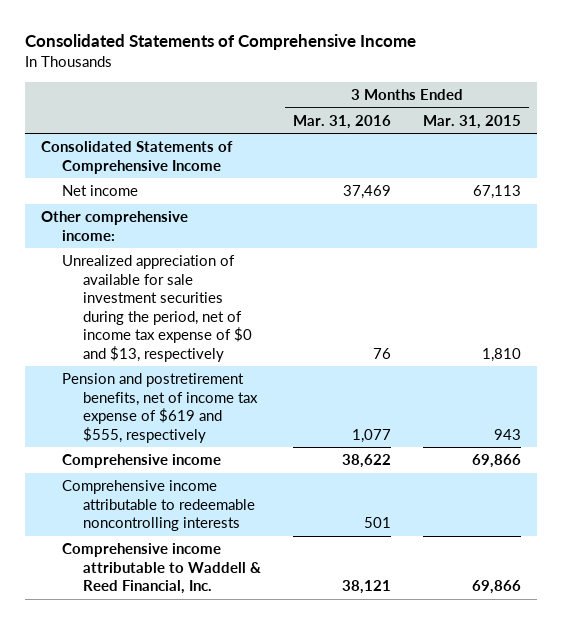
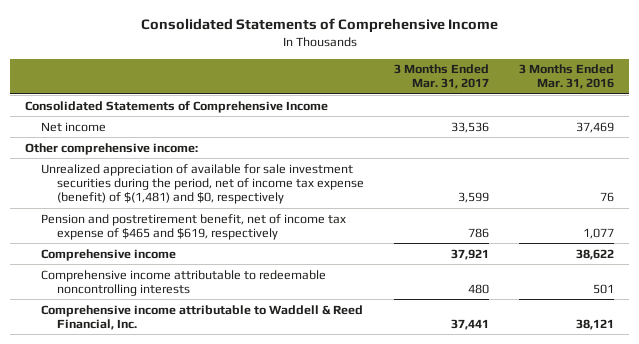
- | 3 Months Ended Mar. 31, 2016 | 3 Months Ended Mar. 31, 2015
+ | 3 Months Ended Mar. 31, 2017 | 3 Months Ended Mar. 31, 2016
- Unrealized appreciation of available for sale investment securities during the period, net of income tax expense of $0 and $13, respectively | 76 | 1,810
- Pension and postretirement benefits, net of income tax expense of $619 and $555, respectively | 1,077 | 943
+ Unrealized appreciation of available for sale investment securities during the period, net of income tax expense (benefit) of $(1,481) and $0, respectively | 3,599 | 76
+ Pension and postretirement benefit, net of income tax expense of $465 and $619, respectively | 786 | 1,077

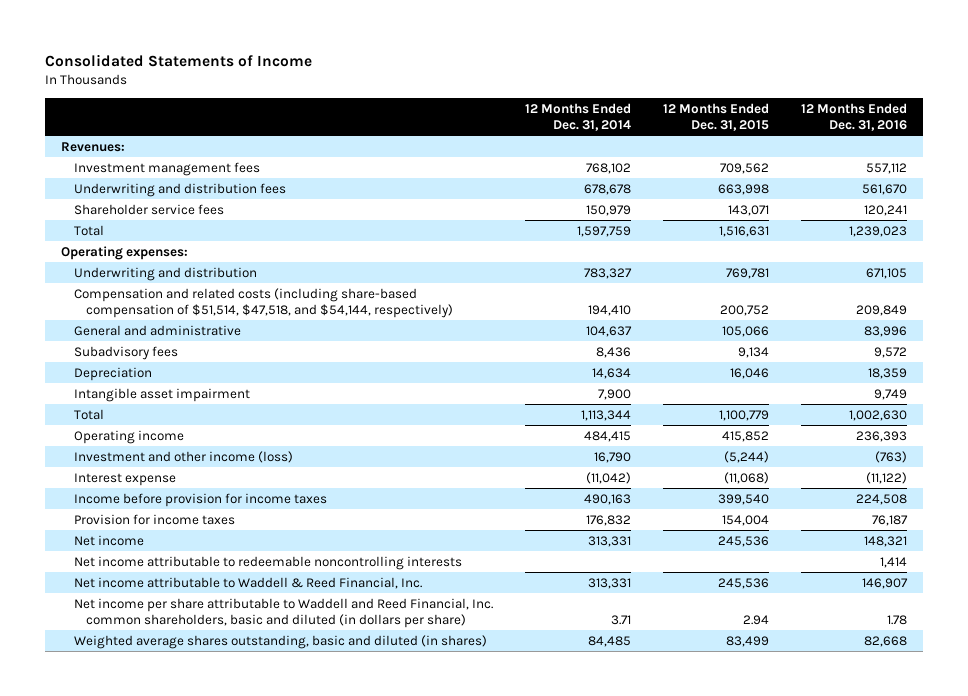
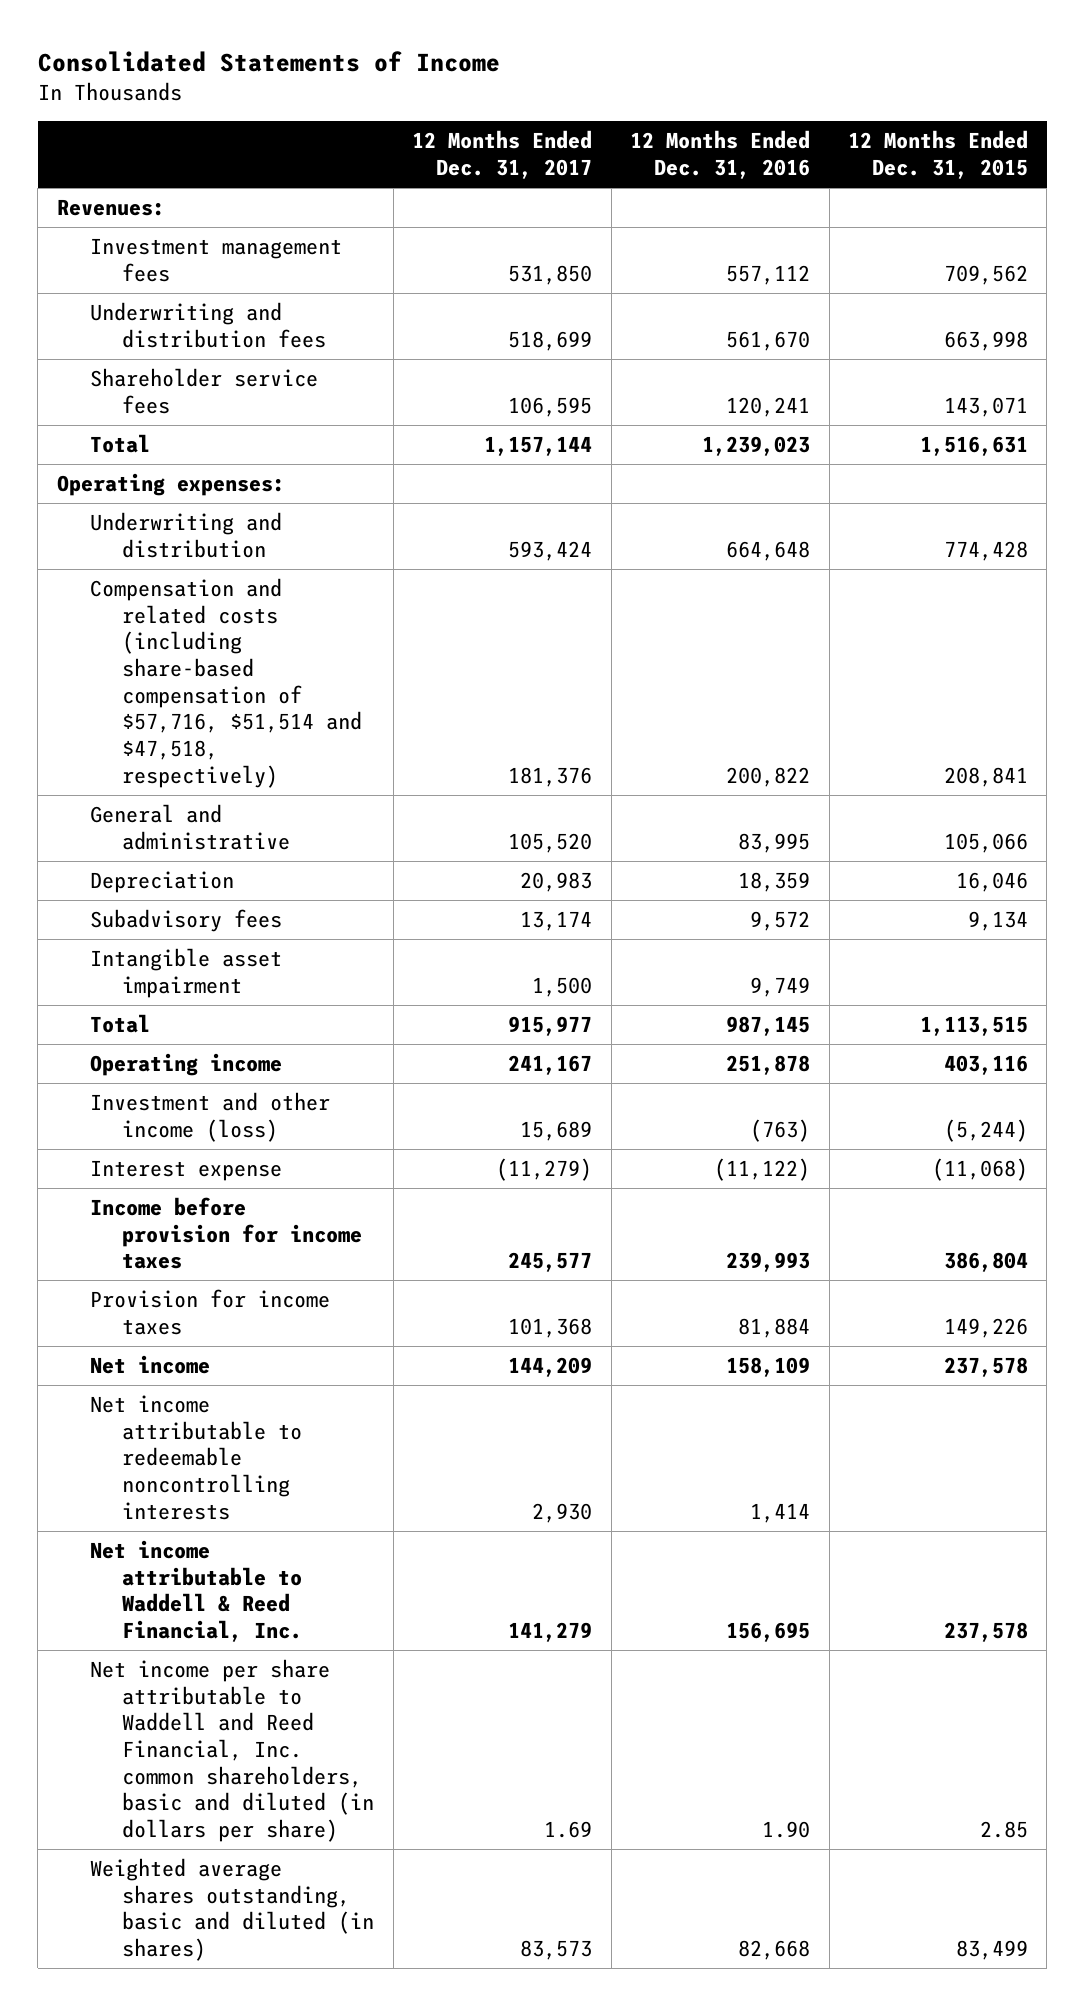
- | 12 Months Ended Dec. 31, 2014 | 12 Months Ended Dec. 31, 2015 | 12 Months Ended Dec. 31, 2016
+ | 12 Months Ended Dec. 31, 2017 | 12 Months Ended Dec. 31, 2016 | 12 Months Ended Dec. 31, 2015
- Underwriting and distribution | 783,327 | 769,781 | 671,105
- Compensation and related costs (including share-based compensation of $51,514, $47,518, and $54,144, respectively) | 194,410 | 200,752 | 209,849
- General and administrative | 104,637 | 105,066 | 83,996
+ Underwriting and distribution | 593,424 | 664,648 | 774,428
+ Compensation and related costs (including share-based compensation of $57,716, $51,514 and $47,518, respectively) | 181,376 | 200,822 | 208,841
+ General and administrative | 105,520 | 83,995 | 105,066
moved down: Subadvisory fees | 13,174 | 9,572 | 9,134
- Total | 1,113,344 | 1,100,779 | 1,002,630
- Operating income | 484,415 | 415,852 | 236,393
+ Total | 915,977 | 987,145 | 1,113,515
+ Operating income | 241,167 | 251,878 | 403,116
- Income before provision for income taxes | 490,163 | 399,540 | 224,508
- Provision for income taxes | 176,832 | 154,004 | 76,187
- Net income | 313,331 | 245,536 | 148,321
+ Income before provision for income taxes | 245,577 | 239,993 | 386,804
+ Provision for income taxes | 101,368 | 81,884 | 149,226
+ Net income | 144,209 | 158,109 | 237,578
- Net income attributable to Waddell & Reed Financial, Inc. | 313,331 | 245,536 | 146,907
- Net income per share attributable to Waddell and Reed Financial, Inc. common shareholders, basic and diluted (in dollars per share) | 3.71 | 2.94 | 1.78
+ Net income attributable to Waddell & Reed Financial, Inc. | 141,279 | 156,695 | 237,578
+ Net income per share attributable to Waddell and Reed Financial, Inc. common shareholders, basic and diluted (in dollars per share) | 1.69 | 1.90 | 2.85

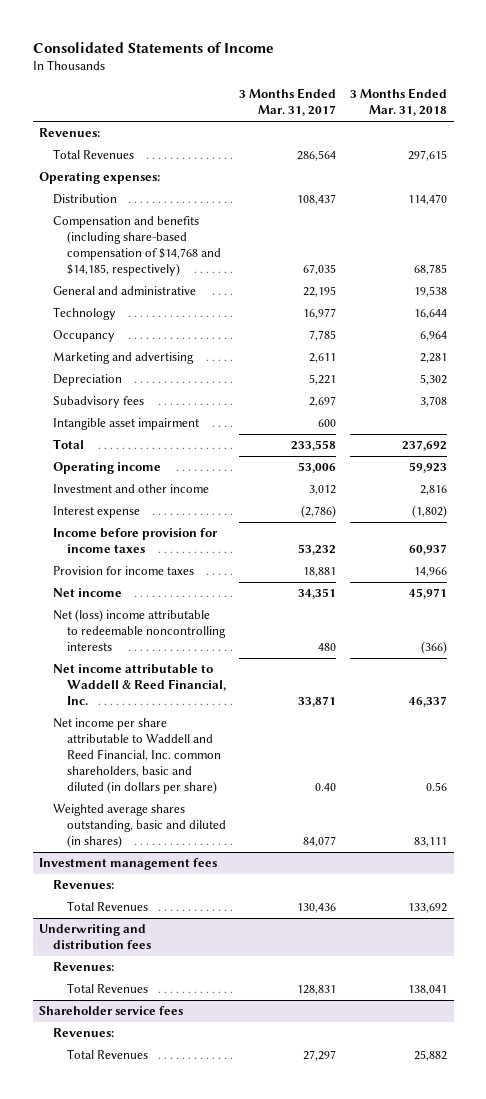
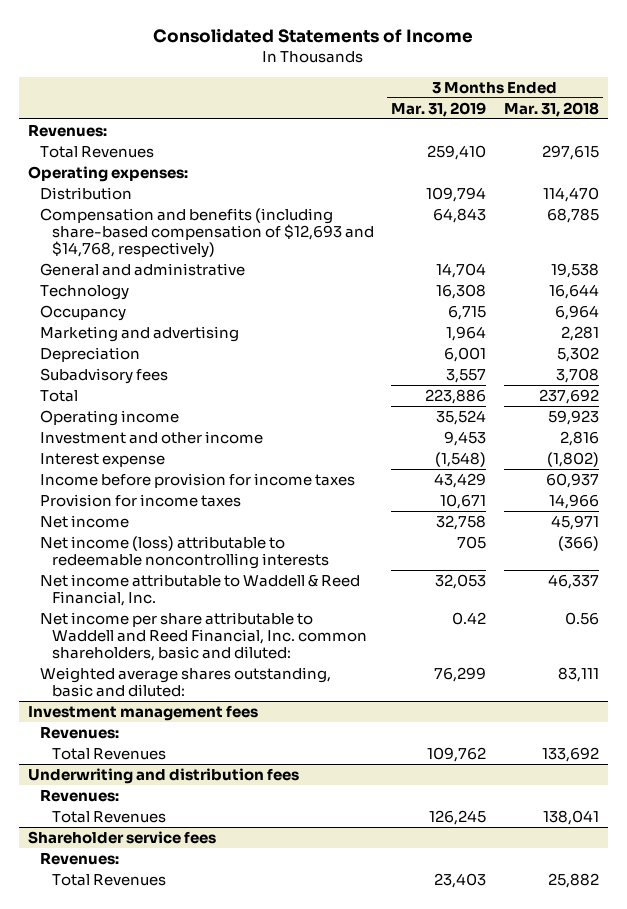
- | 3 Months Ended Mar. 31, 2017 | 3 Months Ended Mar. 31, 2018
+ | 3 Months Ended Mar. 31, 2019 | 3 Months Ended Mar. 31, 2018
- Compensation and benefits (including share-based compensation of $14,768 and $14,185, respectively) | 67,035 | 68,785
+ Compensation and benefits (including share-based compensation of $12,693 and $14,768, respectively) | 64,843 | 68,785
- Intangible asset impairment | 600 |
- Net (loss) income attributable to redeemable noncontrolling interests | 480 | (366)
+ Net income (loss) attributable to redeemable noncontrolling interests | 705 | (366)
- Net income per share attributable to Waddell and Reed Financial, Inc. common shareholders, basic and diluted (in dollars per share) | 0.40 | 0.56
- Weighted average shares outstanding, basic and diluted (in shares) | 84,077 | 83,111
+ Net income per share attributable to Waddell and Reed Financial, Inc. common shareholders, basic and diluted: | 0.42 | 0.56
+ Weighted average shares outstanding, basic and diluted: | 76,299 | 83,111

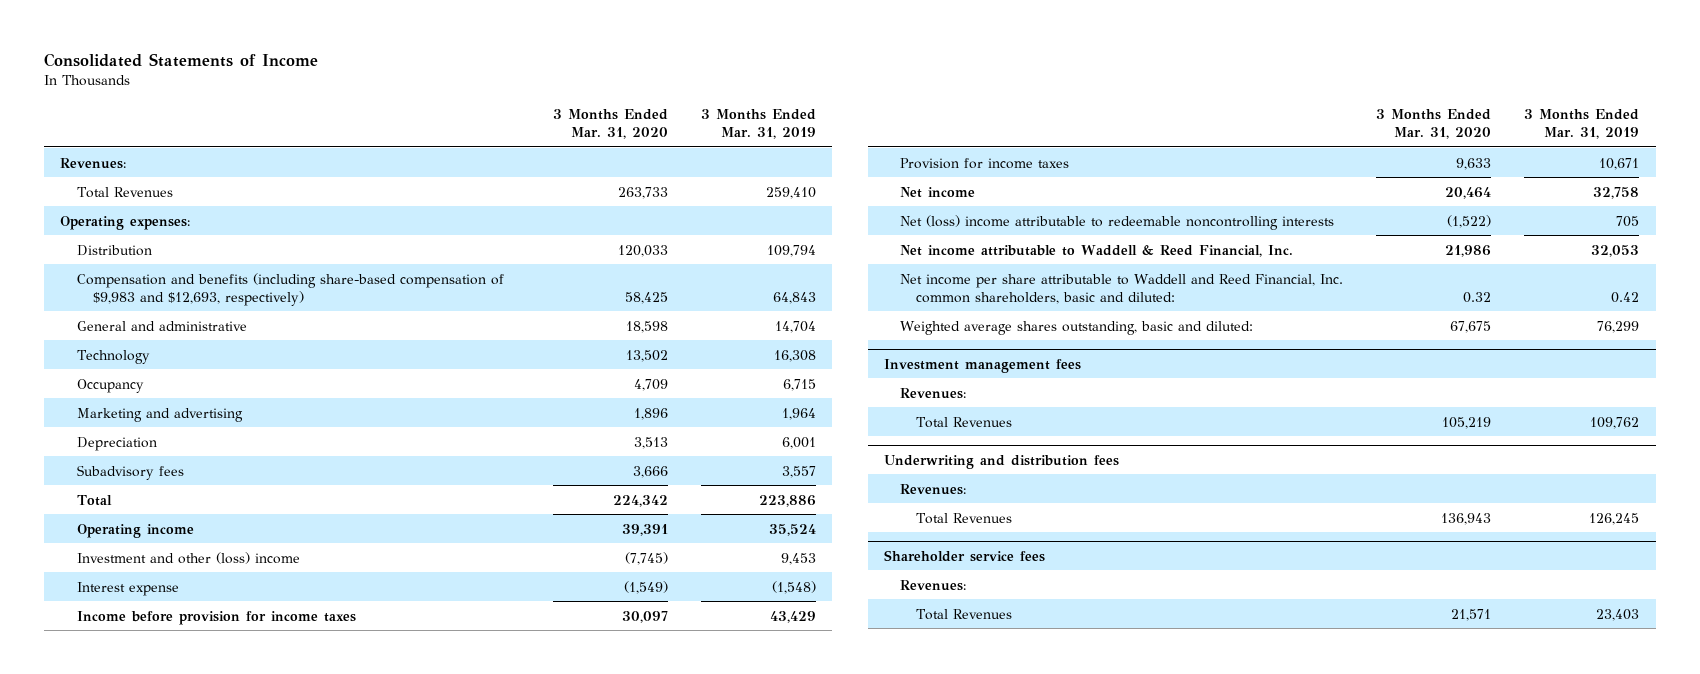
- | 3 Months Ended Mar. 31, 2019 | 3 Months Ended Mar. 31, 2018
+ | 3 Months Ended Mar. 31, 2020 | 3 Months Ended Mar. 31, 2019
- Compensation and benefits (including share-based compensation of $12,693 and $14,768, respectively) | 64,843 | 68,785
+ Compensation and benefits (including share-based compensation of $9,983 and $12,693, respectively) | 58,425 | 64,843
- Investment and other income | 9,453 | 2,816
+ Investment and other (loss) income | (7,745) | 9,453
- Net income (loss) attributable to redeemable noncontrolling interests | 705 | (366)
+ Net (loss) income attributable to redeemable noncontrolling interests | (1,522) | 705

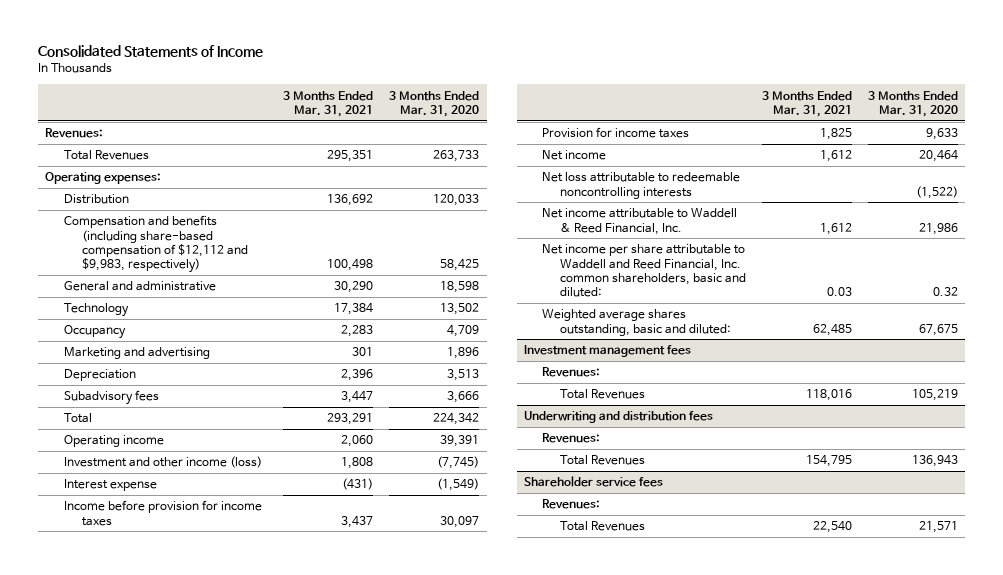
- | 3 Months Ended Mar. 31, 2020 | 3 Months Ended Mar. 31, 2019
+ | 3 Months Ended Mar. 31, 2021 | 3 Months Ended Mar. 31, 2020
- Compensation and benefits (including share-based compensation of $9,983 and $12,693, respectively) | 58,425 | 64,843
+ Compensation and benefits (including share-based compensation of $12,112 and $9,983, respectively) | 100,498 | 58,425
- Investment and other (loss) income | (7,745) | 9,453
+ Investment and other income (loss) | 1,808 | (7,745)
- Net (loss) income attributable to redeemable noncontrolling interests | (1,522) | 705
+ Net loss attributable to redeemable noncontrolling interests | | (1,522)

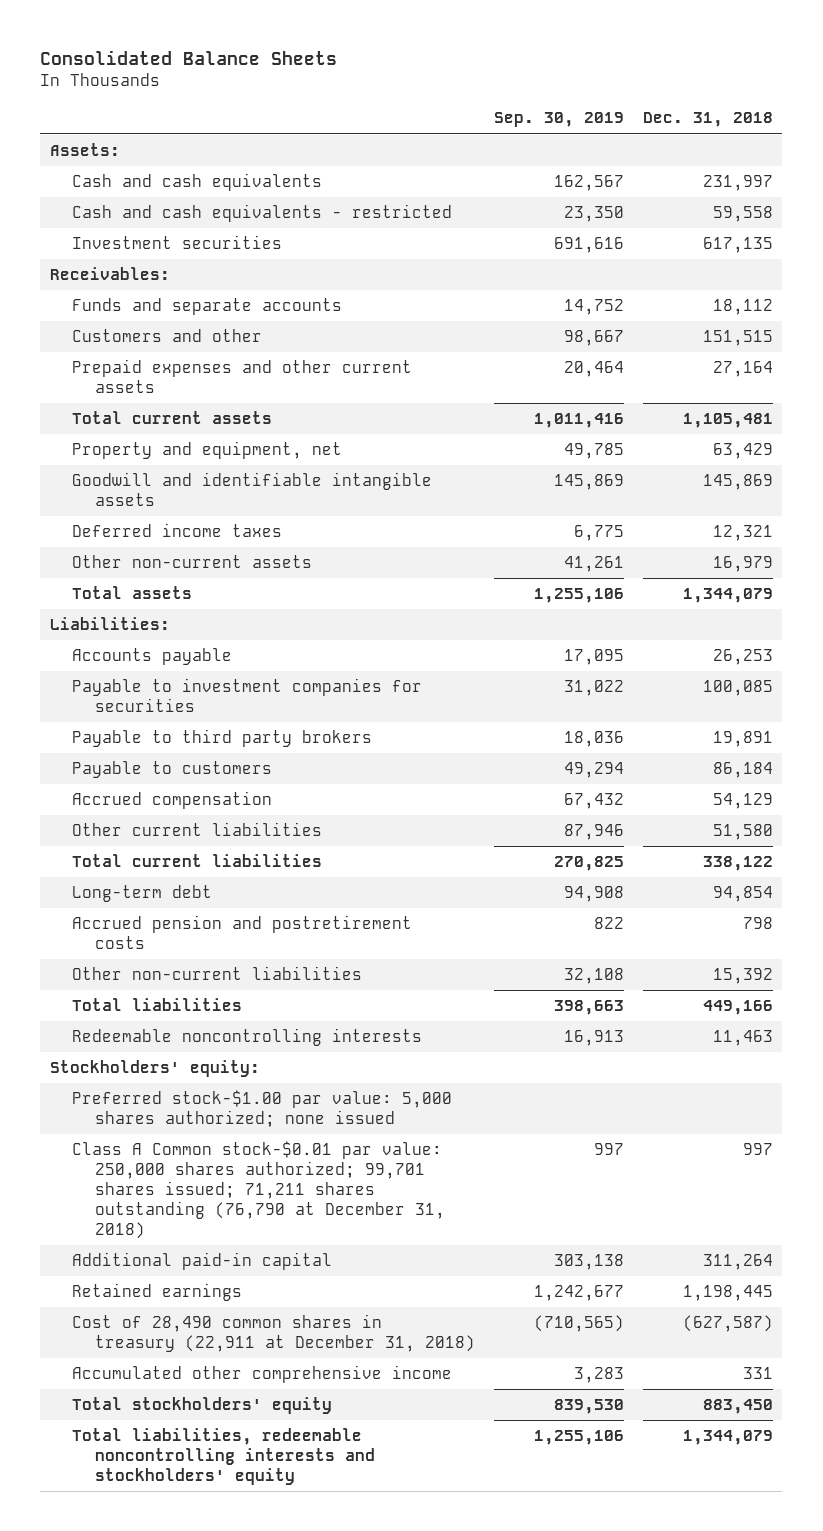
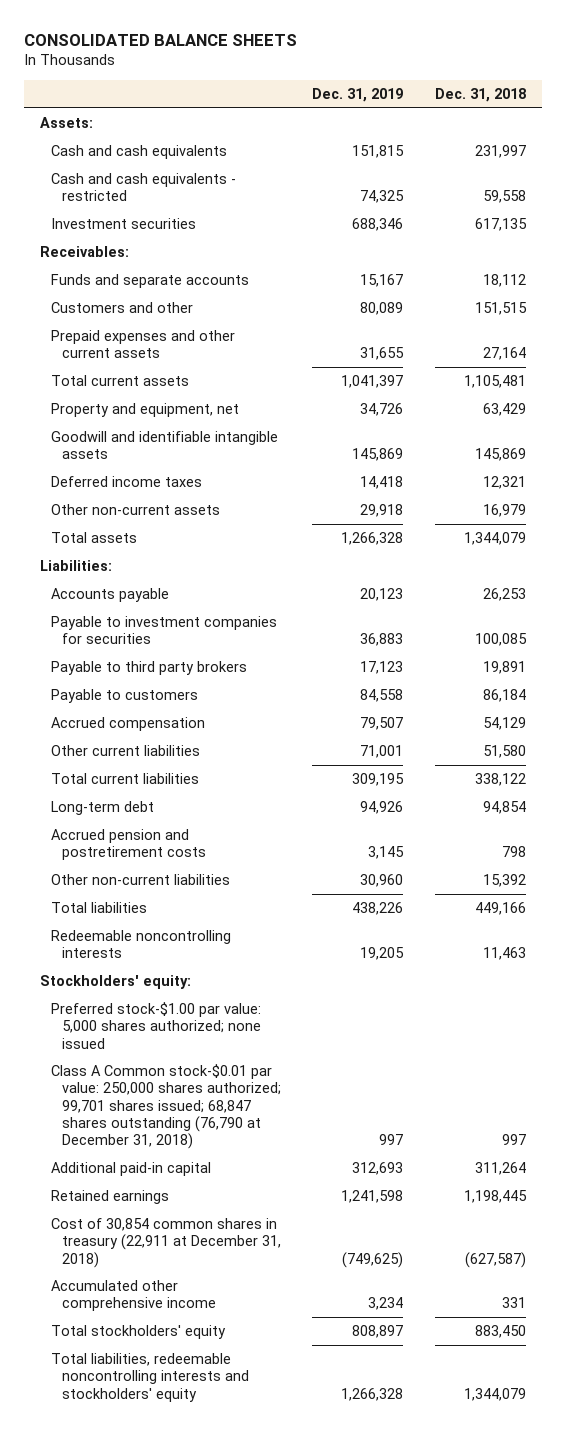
- Consolidated Balance Sheets
+ CONSOLIDATED BALANCE SHEETS
- | Sep. 30, 2019 | Dec. 31, 2018
+ | Dec. 31, 2019 | Dec. 31, 2018
- Class A Common stock-$0.01 par value: 250,000 shares authorized; 99,701 shares issued; 71,211 shares outstanding (76,790 at December 31, 2018) | 997 | 997
+ Class A Common stock-$0.01 par value: 250,000 shares authorized; 99,701 shares issued; 68,847 shares outstanding (76,790 at December 31, 2018) | 997 | 997
- Cost of 28,490 common shares in treasury (22,911 at December 31, 2018) | (710,565) | (627,587)
+ Cost of 30,854 common shares in treasury (22,911 at December 31, 2018) | (749,625) | (627,587)

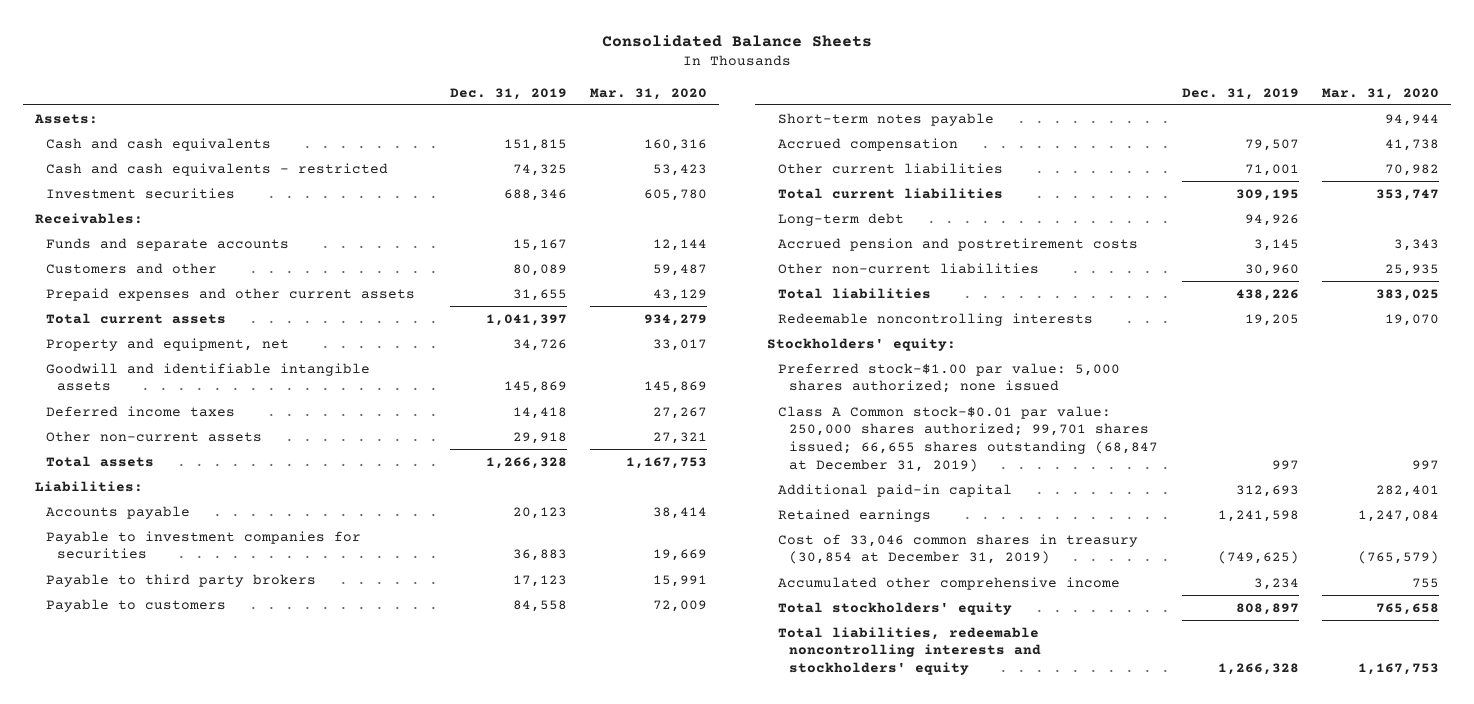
- CONSOLIDATED BALANCE SHEETS
+ Consolidated Balance Sheets
- | Dec. 31, 2019 | Dec. 31, 2018
+ | Dec. 31, 2019 | Mar. 31, 2020
+ Short-term notes payable | | 94,944
- Class A Common stock-$0.01 par value: 250,000 shares authorized; 99,701 shares issued; 68,847 shares outstanding (76,790 at December 31, 2018) | 997 | 997
+ Class A Common stock-$0.01 par value: 250,000 shares authorized; 99,701 shares issued; 66,655 shares outstanding (68,847 at December 31, 2019) | 997 | 997
- Cost of 30,854 common shares in treasury (22,911 at December 31, 2018) | (749,625) | (627,587)
+ Cost of 33,046 common shares in treasury (30,854 at December 31, 2019) | (749,625) | (765,579)

